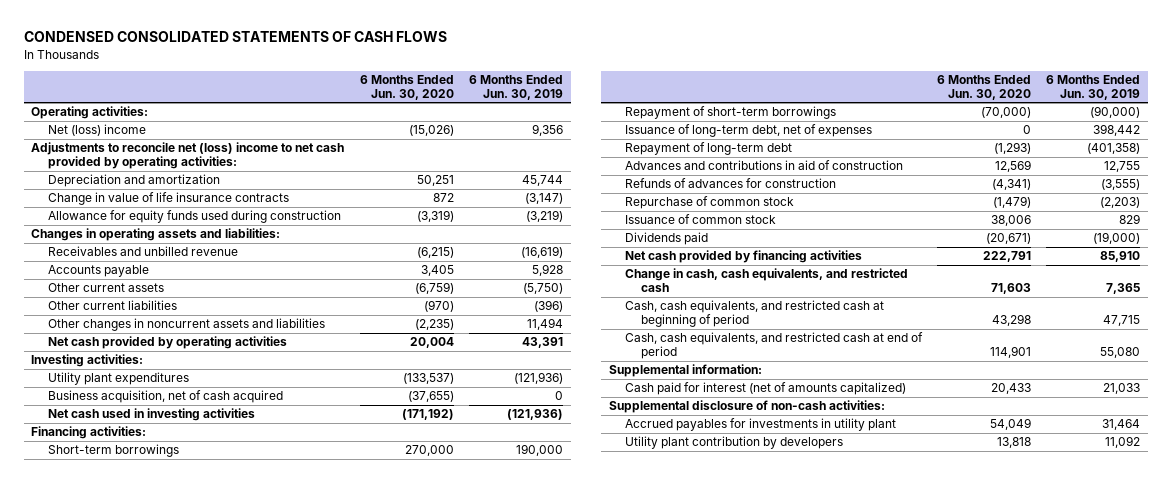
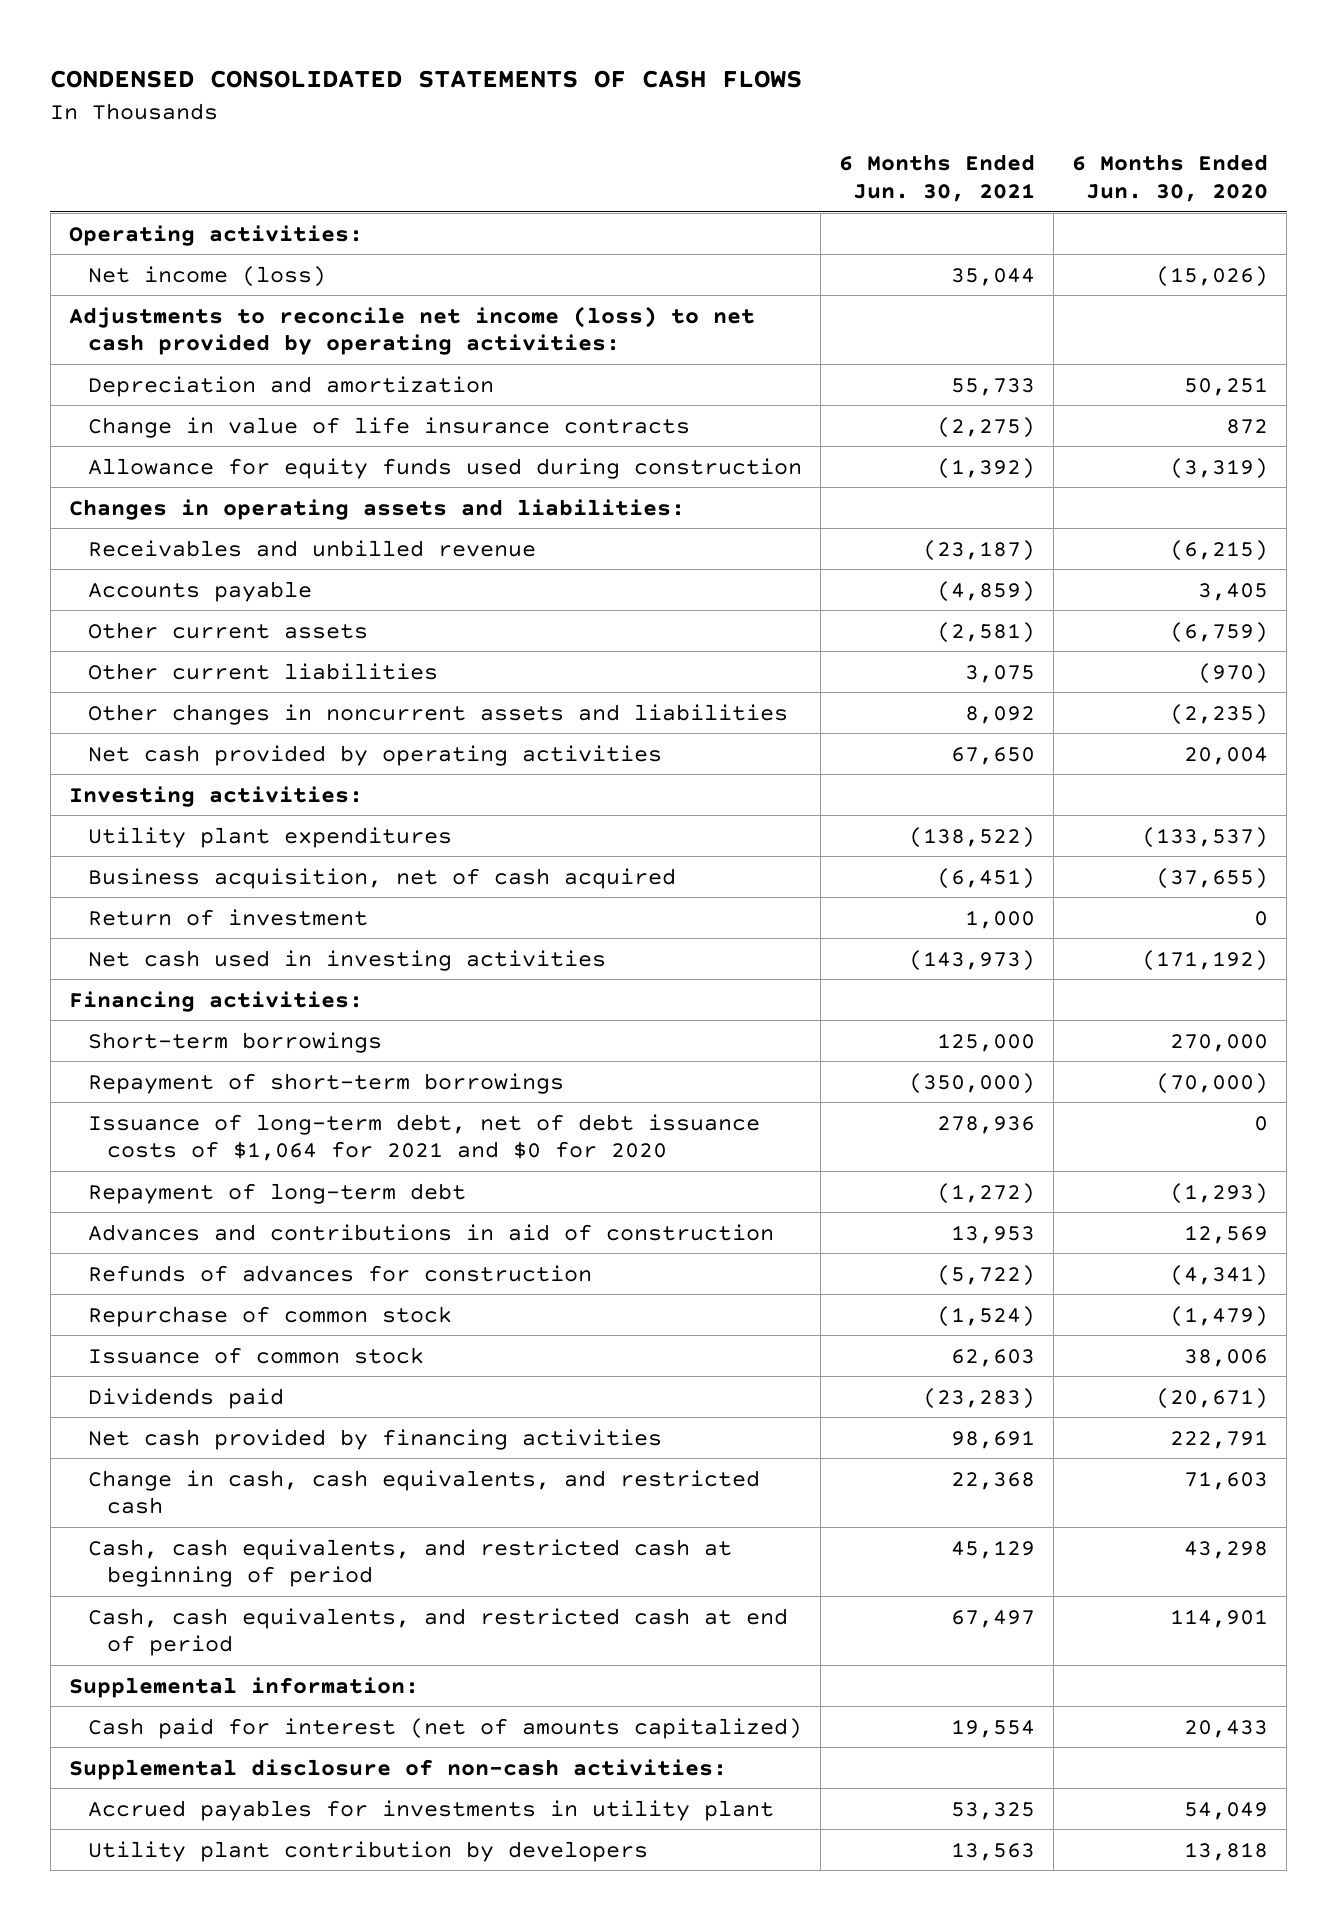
- | 6 Months Ended Jun. 30, 2020 | 6 Months Ended Jun. 30, 2019
+ | 6 Months Ended Jun. 30, 2021 | 6 Months Ended Jun. 30, 2020
- Net (loss) income | (15,026) | 9,356
- Adjustments to reconcile net (loss) income to net cash provided by operating activities:
+ Net income (loss) | 35,044 | (15,026)
+ Adjustments to reconcile net income (loss) to net cash provided by operating activities:
+ Return of investment | 1,000 | 0
- Issuance of long-term debt, net of expenses | 0 | 398,442
+ Issuance of long-term debt, net of debt issuance costs of $1,064 for 2021 and $0 for 2020 | 278,936 | 0

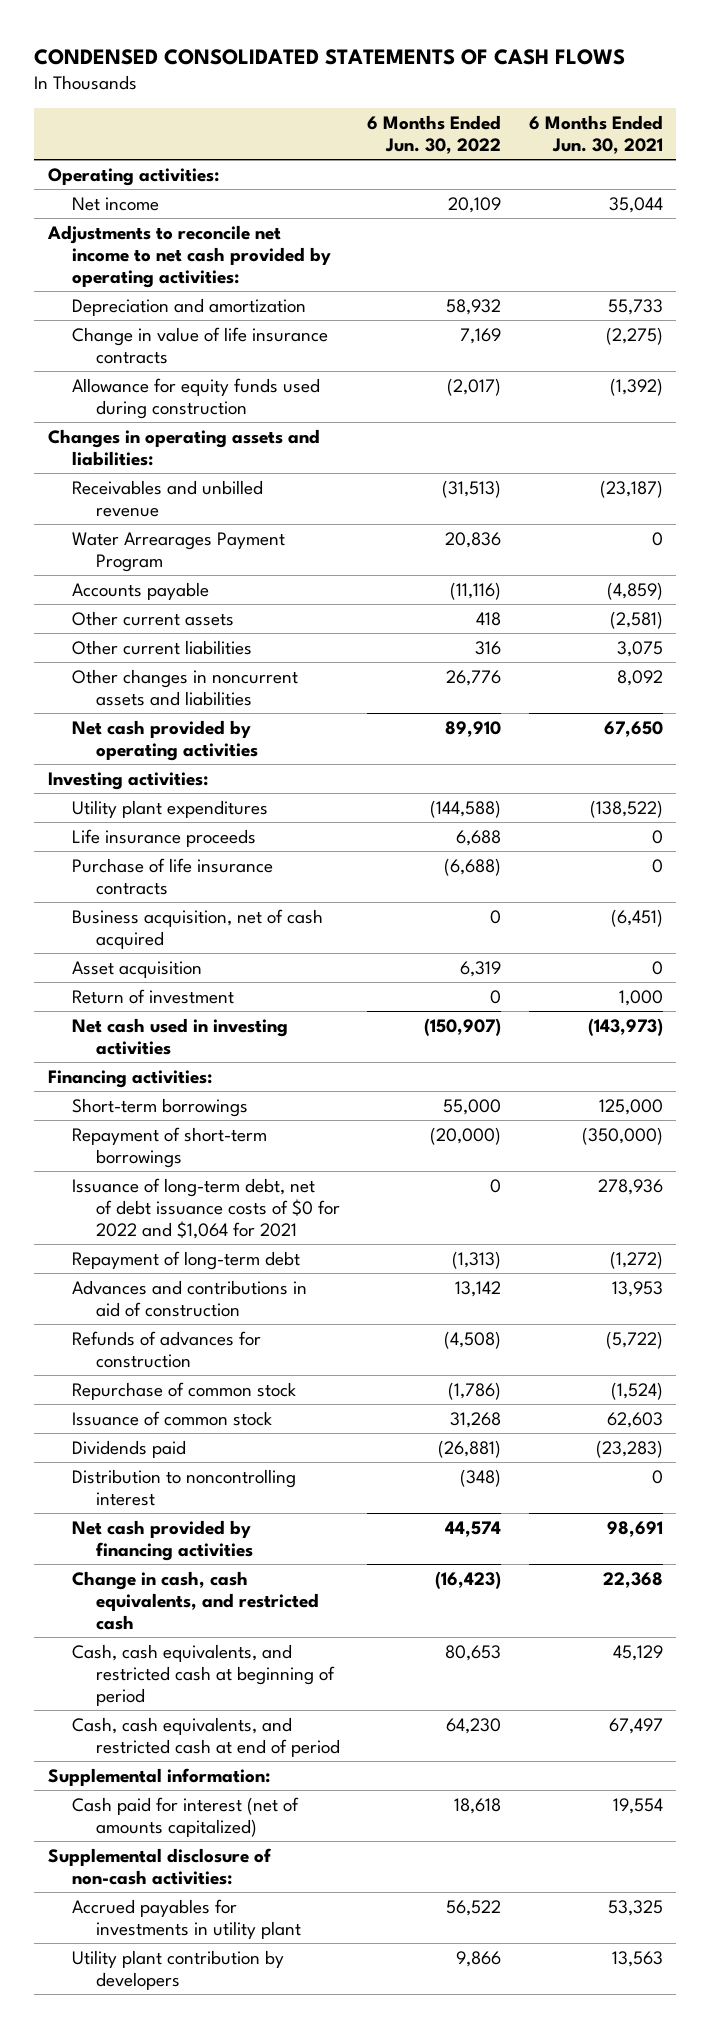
- | 6 Months Ended Jun. 30, 2021 | 6 Months Ended Jun. 30, 2020
+ | 6 Months Ended Jun. 30, 2022 | 6 Months Ended Jun. 30, 2021
- Net income (loss) | 35,044 | (15,026)
- Adjustments to reconcile net income (loss) to net cash provided by operating activities:
+ Net income | 20,109 | 35,044
+ Adjustments to reconcile net income to net cash provided by operating activities:
+ Water Arrearages Payment Program | 20,836 | 0
+ Life insurance proceeds | 6,688 | 0
+ Purchase of life insurance contracts | (6,688) | 0
+ Asset acquisition | 6,319 | 0
- Issuance of long-term debt, net of debt issuance costs of $1,064 for 2021 and $0 for 2020 | 278,936 | 0
+ Issuance of long-term debt, net of debt issuance costs of $0 for 2022 and $1,064 for 2021 | 0 | 278,936
+ Distribution to noncontrolling interest | (348) | 0

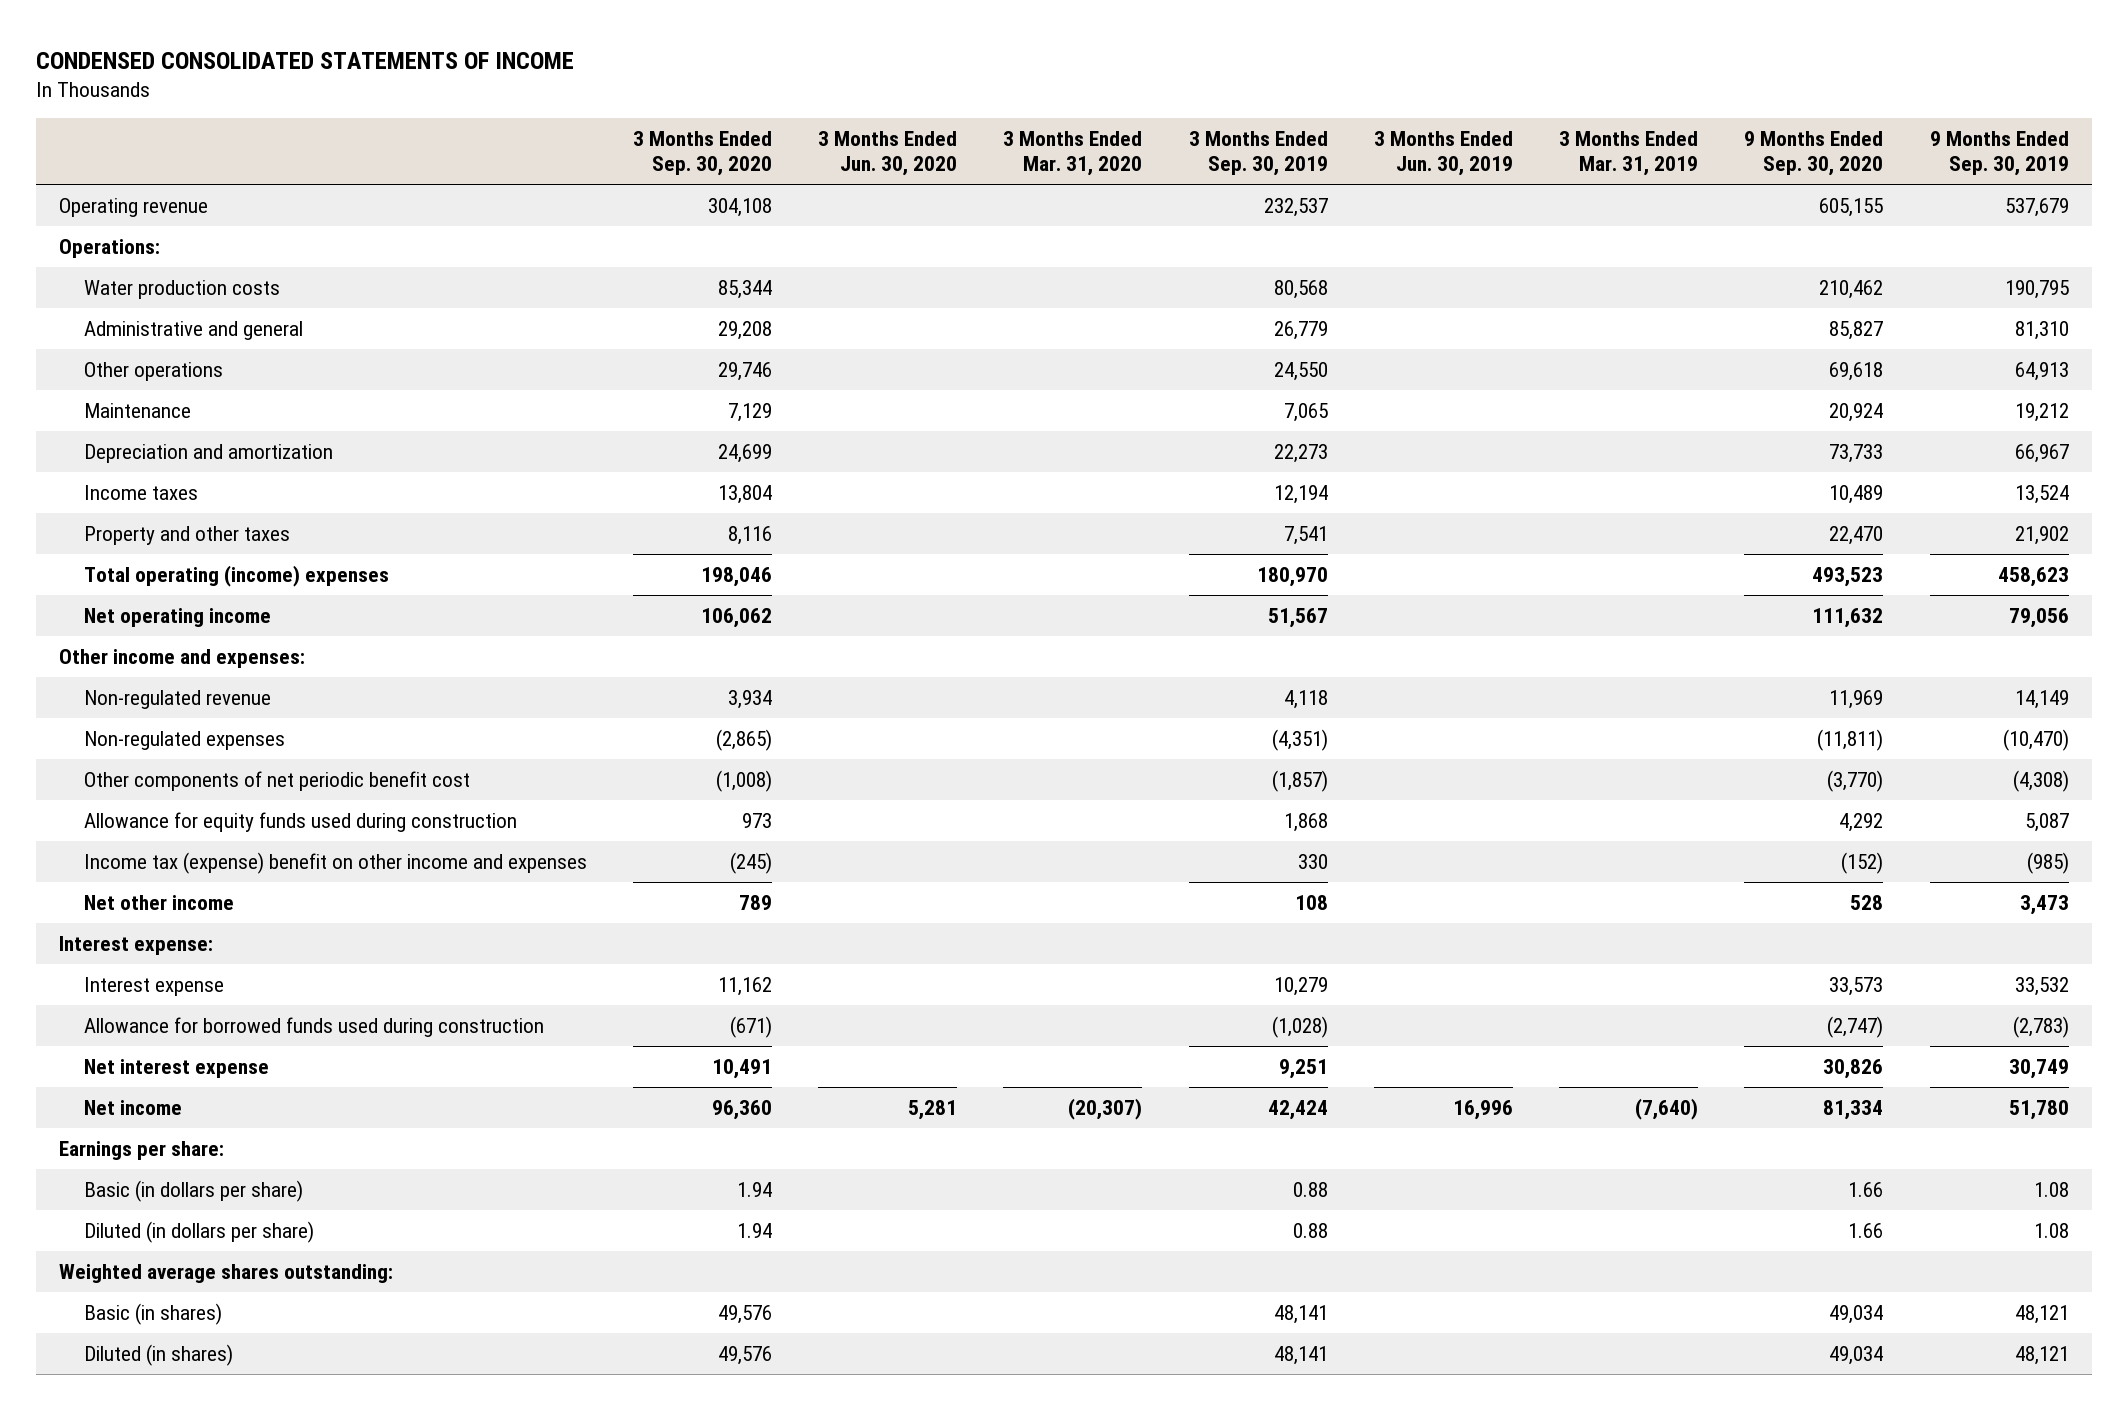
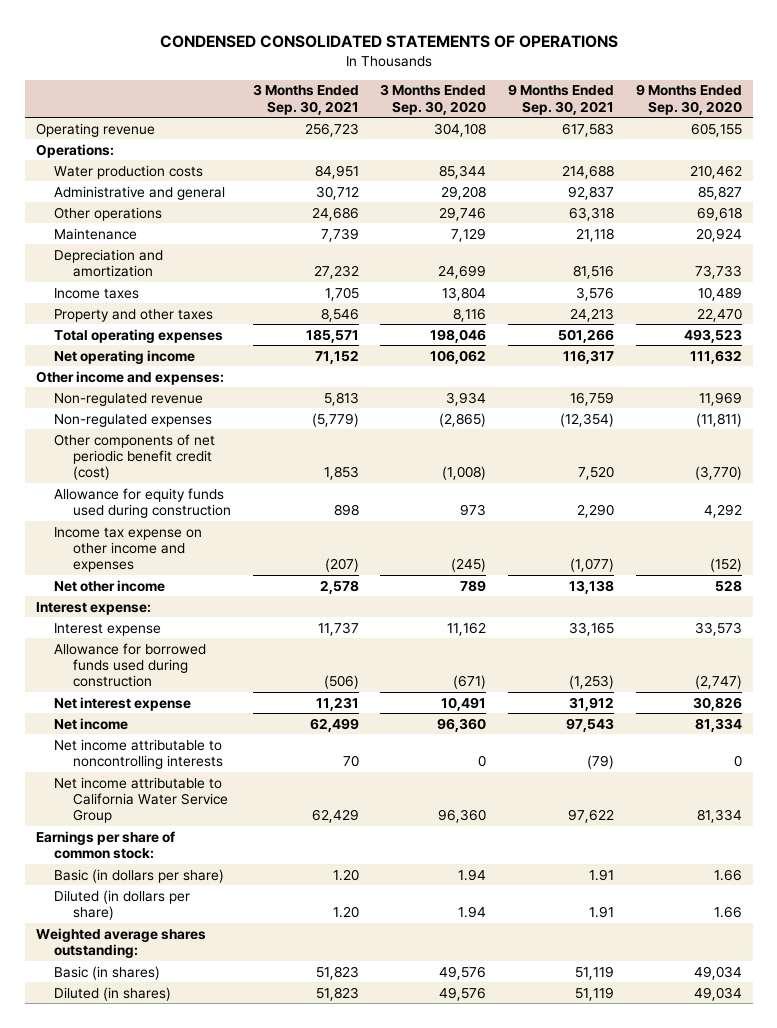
- CONDENSED CONSOLIDATED STATEMENTS OF INCOME
+ CONDENSED CONSOLIDATED STATEMENTS OF OPERATIONS
- | 3 Months Ended Sep. 30, 2020 | 3 Months Ended Jun. 30, 2020 | 3 Months Ended Mar. 31, 2020 | 3 Months Ended Sep. 30, 2019 | 3 Months Ended Jun. 30, 2019 | 3 Months Ended Mar. 31, 2019 | 9 Months Ended Sep. 30, 2020 | 9 Months Ended Sep. 30, 2019
+ | 3 Months Ended Sep. 30, 2021 | 3 Months Ended Sep. 30, 2020 | 9 Months Ended Sep. 30, 2021 | 9 Months Ended Sep. 30, 2020
- Total operating (income) expenses | 198,046 | | | 180,970 | | | 493,523 | 458,623
+ Total operating expenses | 185,571 | 198,046 | 501,266 | 493,523
- Other components of net periodic benefit cost | (1,008) | | | (1,857) | | | (3,770) | (4,308)
+ Other components of net periodic benefit credit (cost) | 1,853 | (1,008) | 7,520 | (3,770)
- Income tax (expense) benefit on other income and expenses | (245) | | | 330 | | | (152) | (985)
+ Income tax expense on other income and expenses | (207) | (245) | (1,077) | (152)
- Earnings per share:
+ Net income attributable to noncontrolling interests | 70 | 0 | (79) | 0
+ Net income attributable to California Water Service Group | 62,429 | 96,360 | 97,622 | 81,334
+ Earnings per share of common stock:

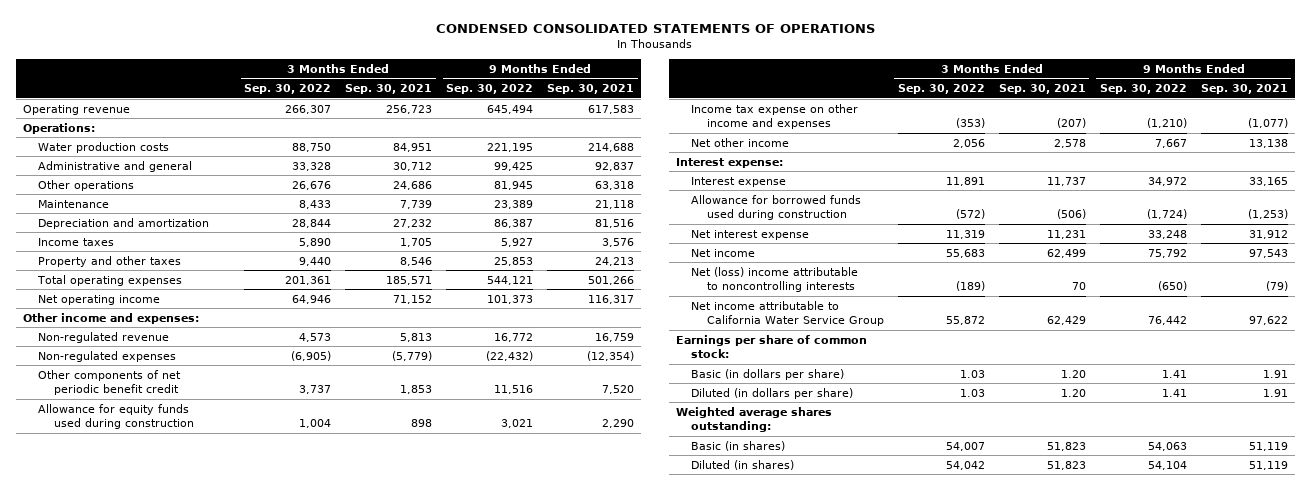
- | 3 Months Ended Sep. 30, 2021 | 3 Months Ended Sep. 30, 2020 | 9 Months Ended Sep. 30, 2021 | 9 Months Ended Sep. 30, 2020
+ | 3 Months Ended Sep. 30, 2022 | 3 Months Ended Sep. 30, 2021 | 9 Months Ended Sep. 30, 2022 | 9 Months Ended Sep. 30, 2021
- Other components of net periodic benefit credit (cost) | 1,853 | (1,008) | 7,520 | (3,770)
+ Other components of net periodic benefit credit | 3,737 | 1,853 | 11,516 | 7,520
- Net income attributable to noncontrolling interests | 70 | 0 | (79) | 0
+ Net (loss) income attributable to noncontrolling interests | (189) | 70 | (650) | (79)

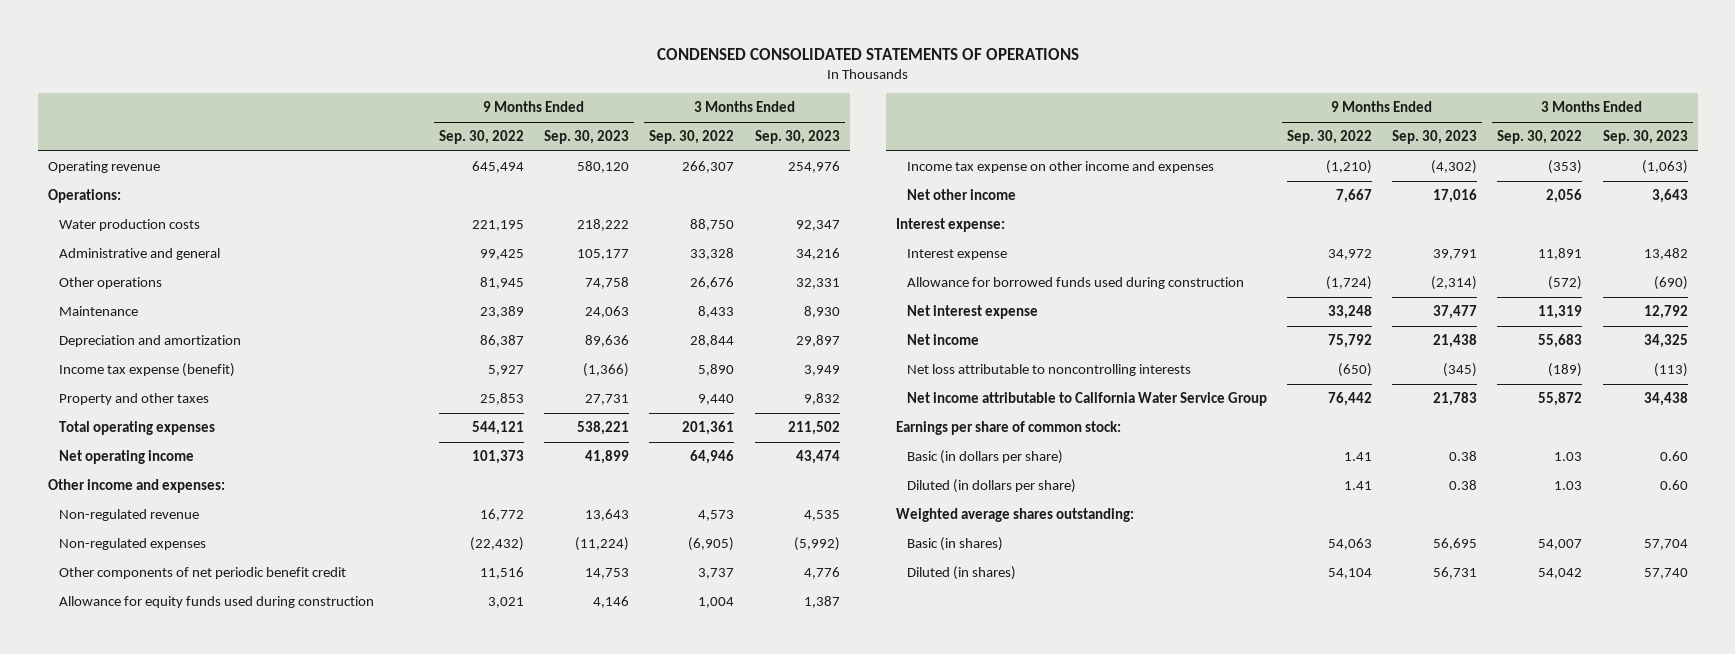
- | 3 Months Ended Sep. 30, 2022 | 3 Months Ended Sep. 30, 2021 | 9 Months Ended Sep. 30, 2022 | 9 Months Ended Sep. 30, 2021
+ | 9 Months Ended Sep. 30, 2022 | 9 Months Ended Sep. 30, 2023 | 3 Months Ended Sep. 30, 2022 | 3 Months Ended Sep. 30, 2023
- Income taxes | 5,890 | 1,705 | 5,927 | 3,576
+ Income tax expense (benefit) | 5,927 | (1,366) | 5,890 | 3,949
- Net (loss) income attributable to noncontrolling interests | (189) | 70 | (650) | (79)
+ Net loss attributable to noncontrolling interests | (650) | (345) | (189) | (113)

